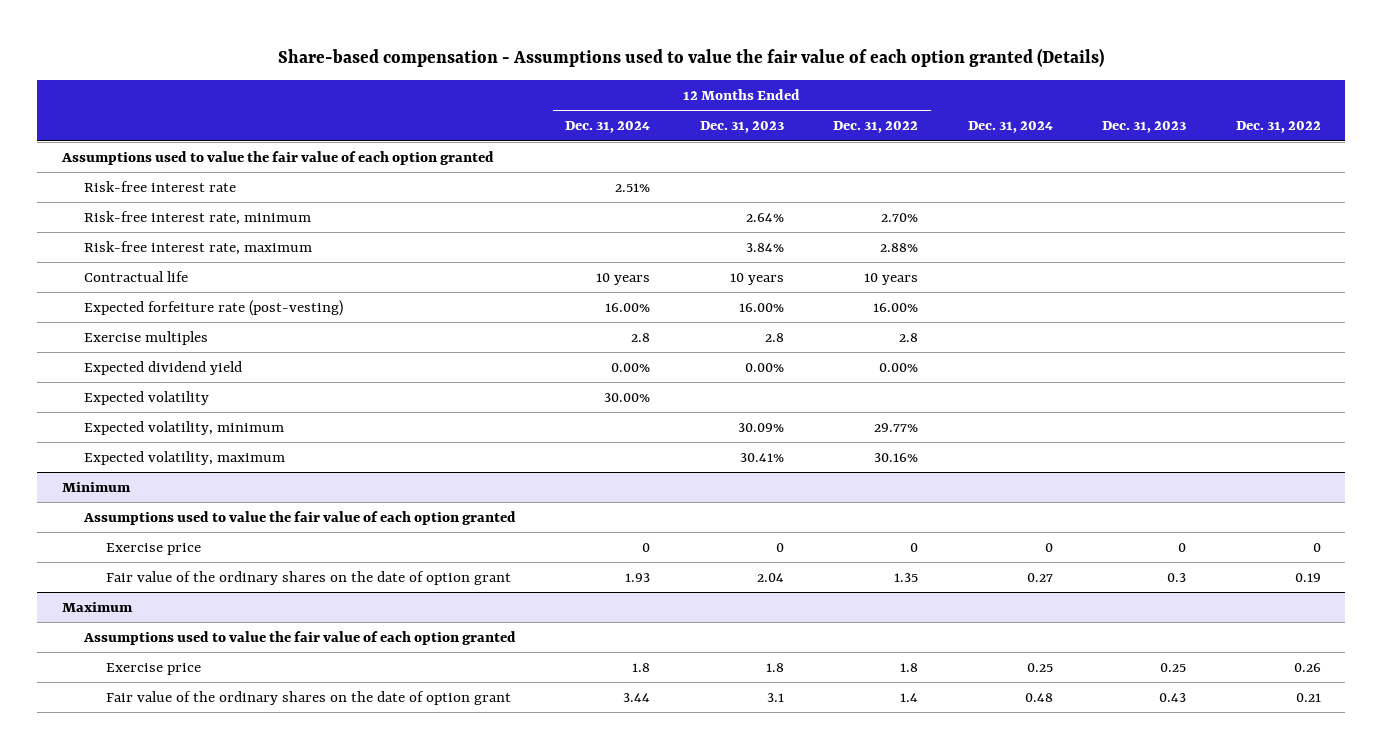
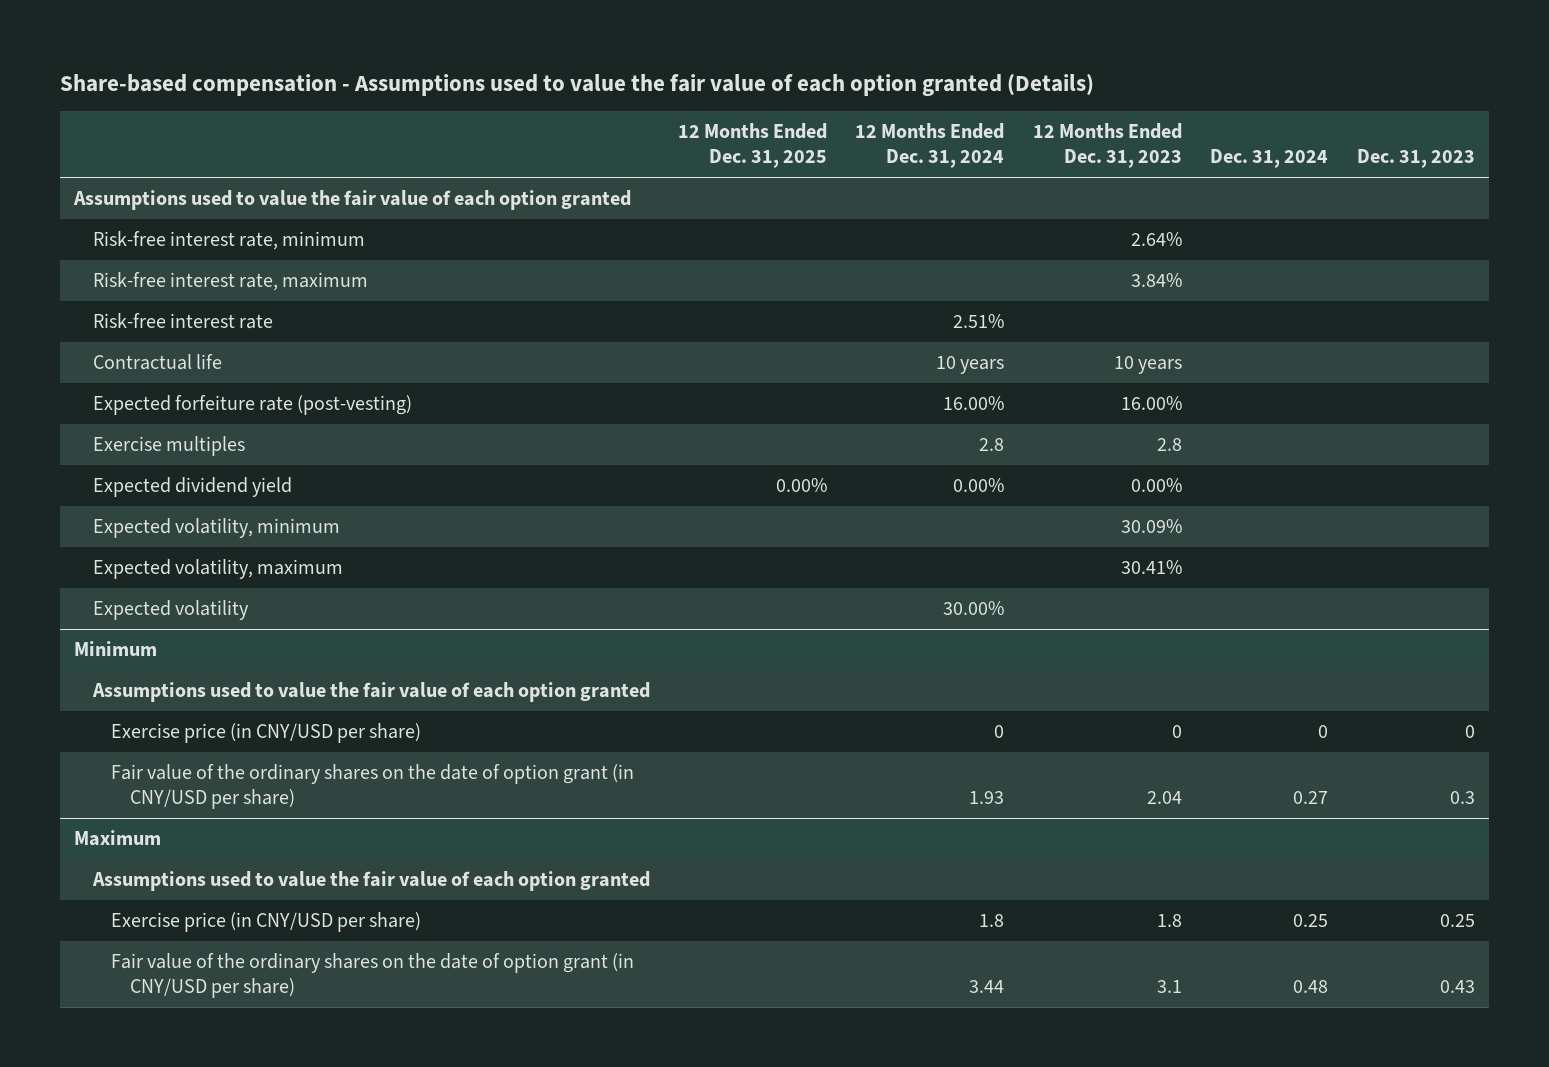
- | 12 Months Ended Dec. 31, 2024 | 12 Months Ended Dec. 31, 2023 | 12 Months Ended Dec. 31, 2022 | Dec. 31, 2024 | Dec. 31, 2023 | Dec. 31, 2022
+ | 12 Months Ended Dec. 31, 2025 | 12 Months Ended Dec. 31, 2024 | 12 Months Ended Dec. 31, 2023 | Dec. 31, 2024 | Dec. 31, 2023
moved down: Risk-free interest rate | | 2.51% | | |
moved down: Expected volatility | | 30.00% | | |
@ Minimum
- Exercise price | 0 | 0 | 0 | 0 | 0 | 0
- Fair value of the ordinary shares on the date of option grant | 1.93 | 2.04 | 1.35 | 0.27 | 0.3 | 0.19
+ Exercise price (in CNY/USD per share) | | 0 | 0 | 0 | 0
+ Fair value of the ordinary shares on the date of option grant (in CNY/USD per share) | | 1.93 | 2.04 | 0.27 | 0.3
@ Maximum
- Exercise price | 1.8 | 1.8 | 1.8 | 0.25 | 0.25 | 0.26
- Fair value of the ordinary shares on the date of option grant | 3.44 | 3.1 | 1.4 | 0.48 | 0.43 | 0.21
+ Exercise price (in CNY/USD per share) | | 1.8 | 1.8 | 0.25 | 0.25
+ Fair value of the ordinary shares on the date of option grant (in CNY/USD per share) | | 3.44 | 3.1 | 0.48 | 0.43

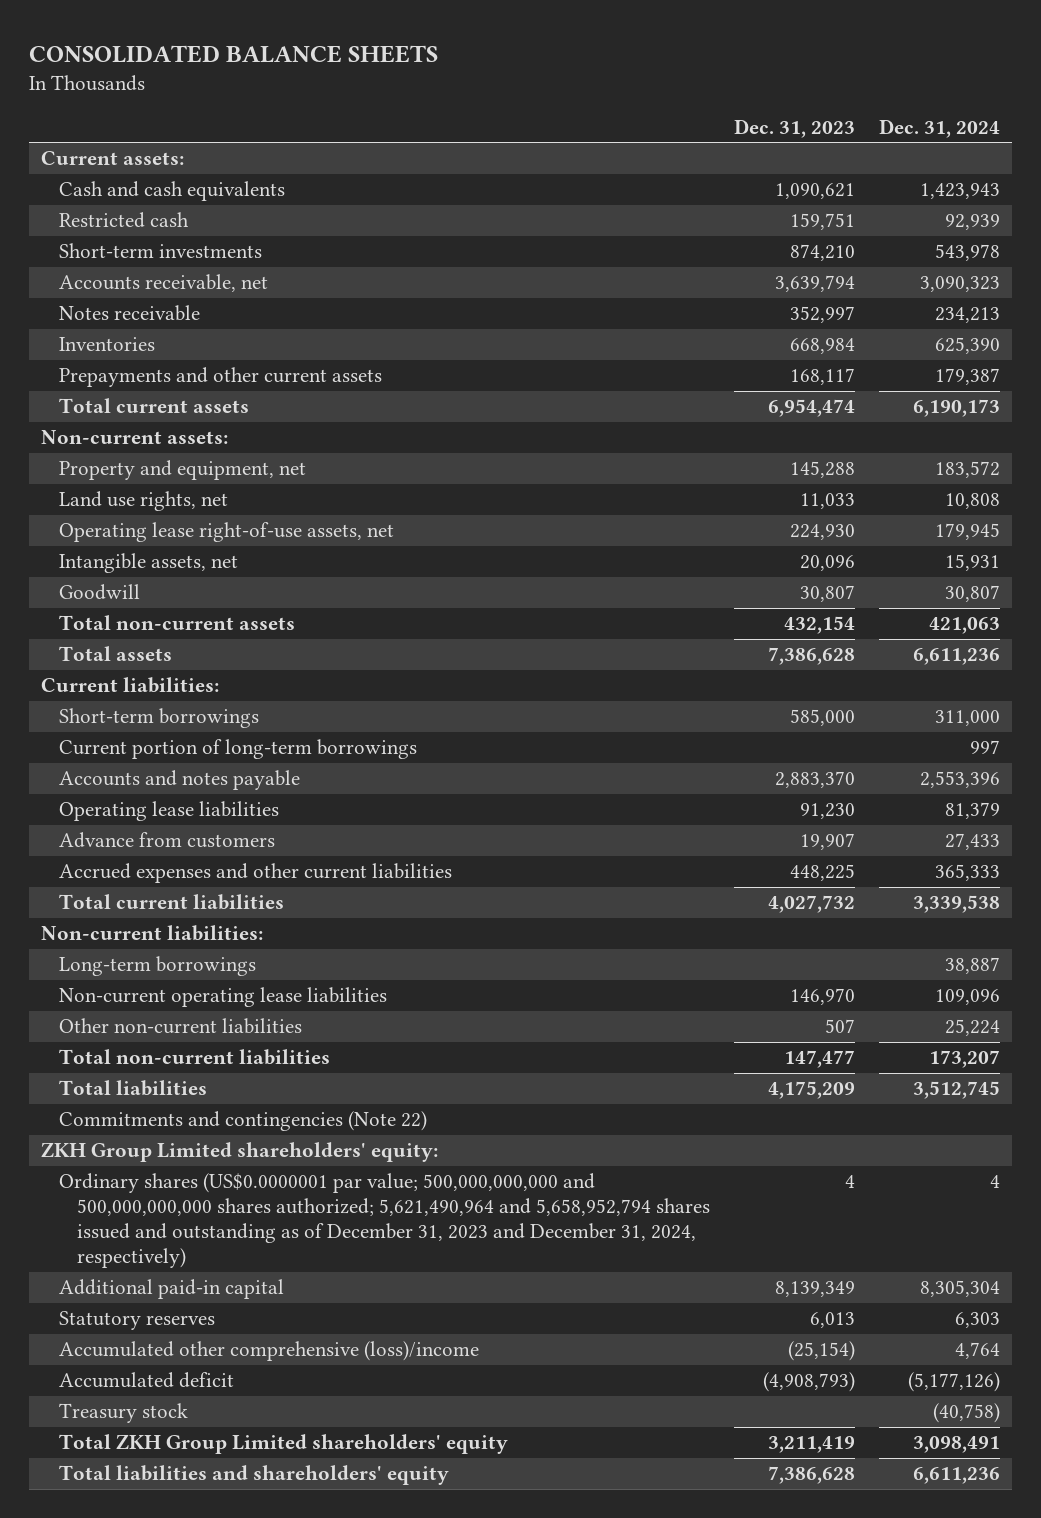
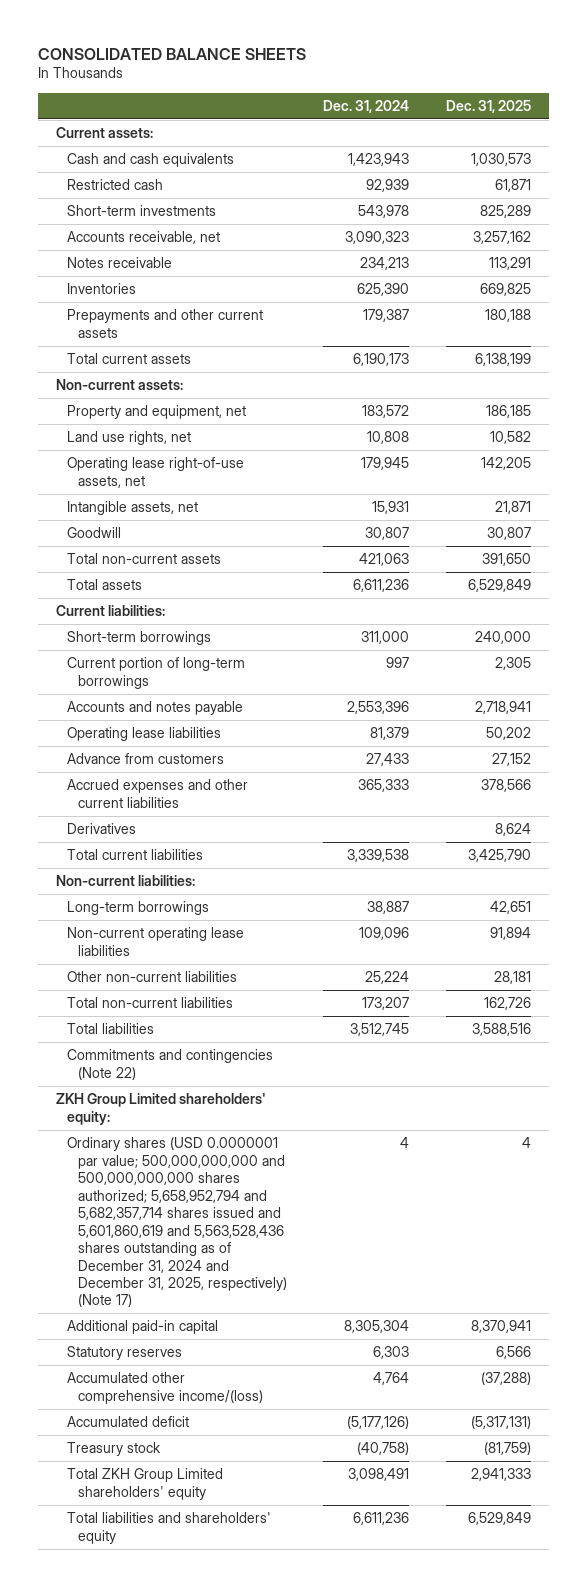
- | Dec. 31, 2023 | Dec. 31, 2024
+ | Dec. 31, 2024 | Dec. 31, 2025
+ Derivatives | | 8,624
- Ordinary shares (US$0.0000001 par value; 500,000,000,000 and 500,000,000,000 shares authorized; 5,621,490,964 and 5,658,952,794 shares issued and outstanding as of December 31, 2023 and December 31, 2024, respectively) | 4 | 4
+ Ordinary shares (USD 0.0000001 par value; 500,000,000,000 and 500,000,000,000 shares authorized; 5,658,952,794 and 5,682,357,714 shares issued and 5,601,860,619 and 5,563,528,436 shares outstanding as of December 31, 2024 and December 31, 2025, respectively) (Note 17) | 4 | 4
- Accumulated other comprehensive (loss)/income | (25,154) | 4,764
+ Accumulated other comprehensive income/(loss) | 4,764 | (37,288)

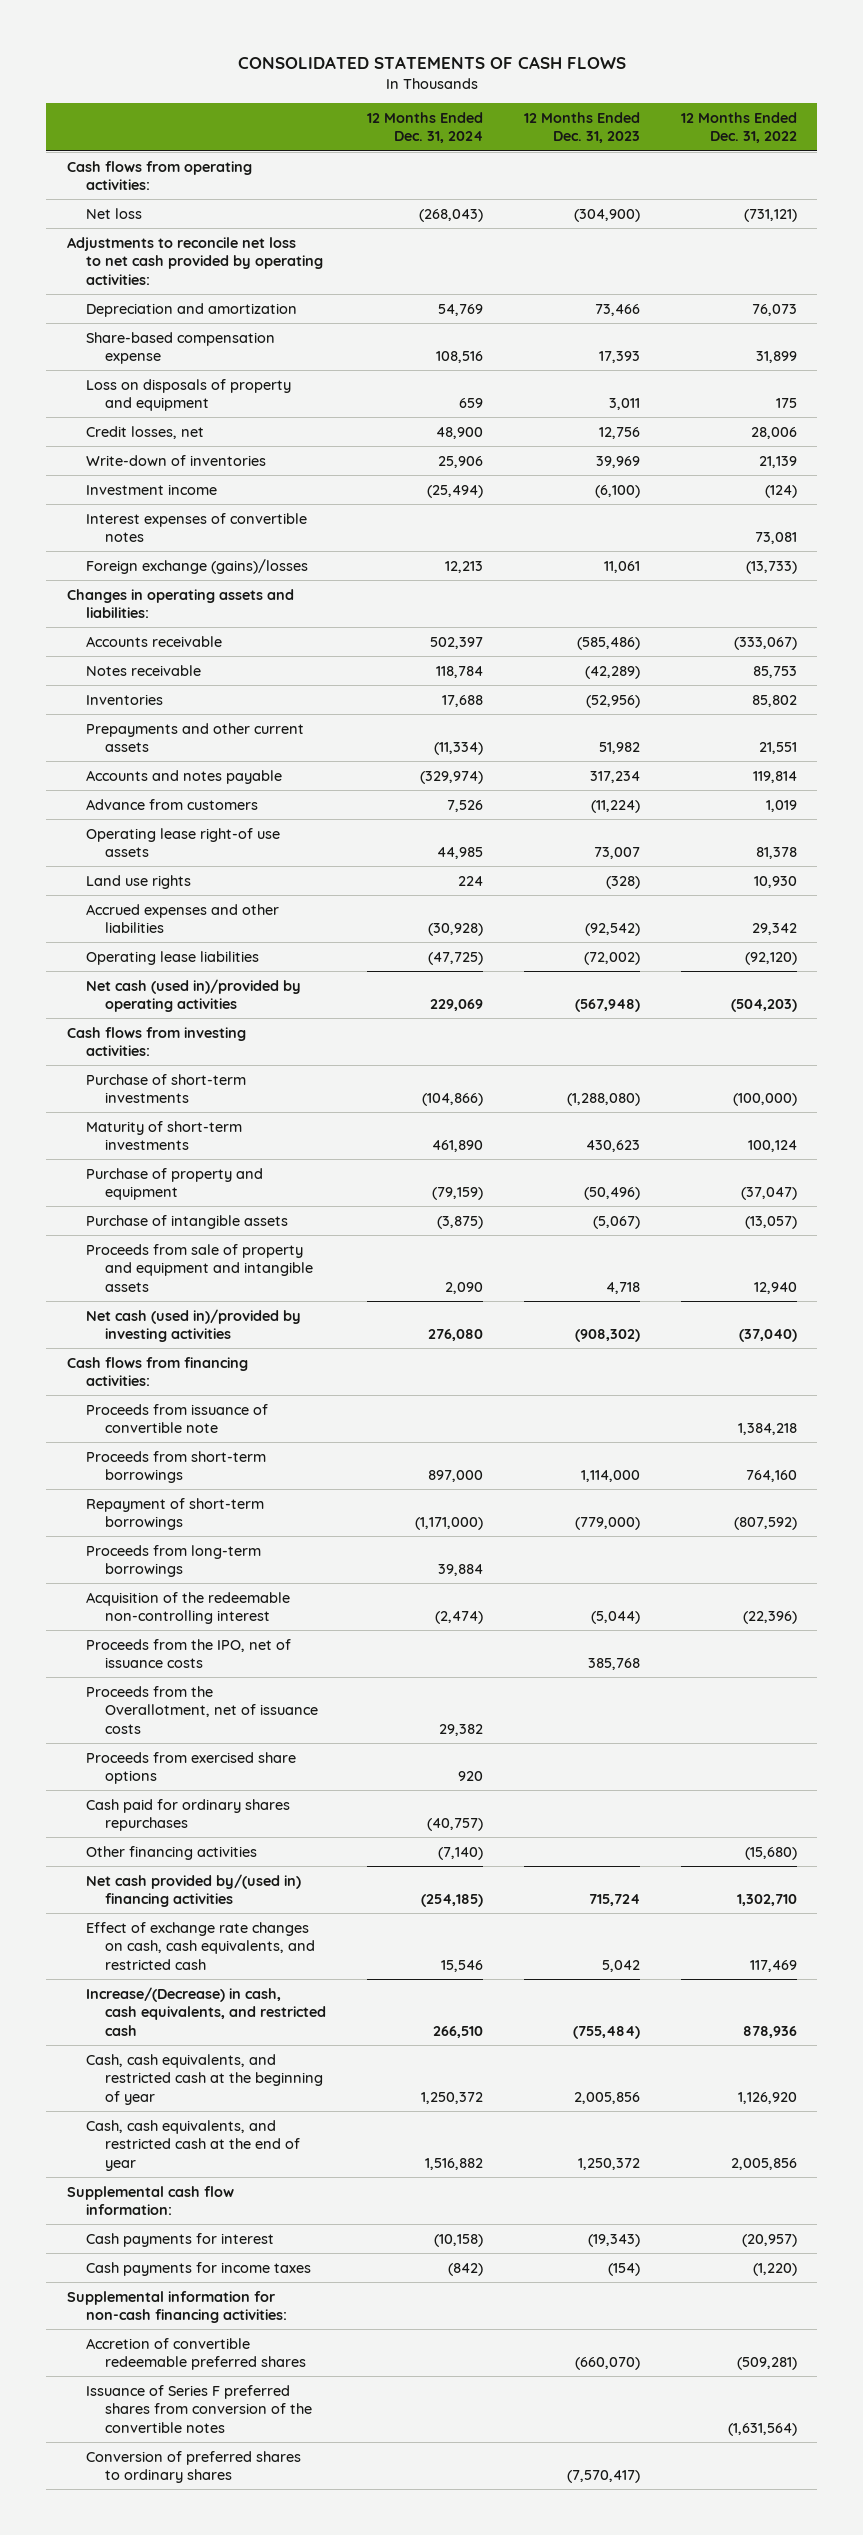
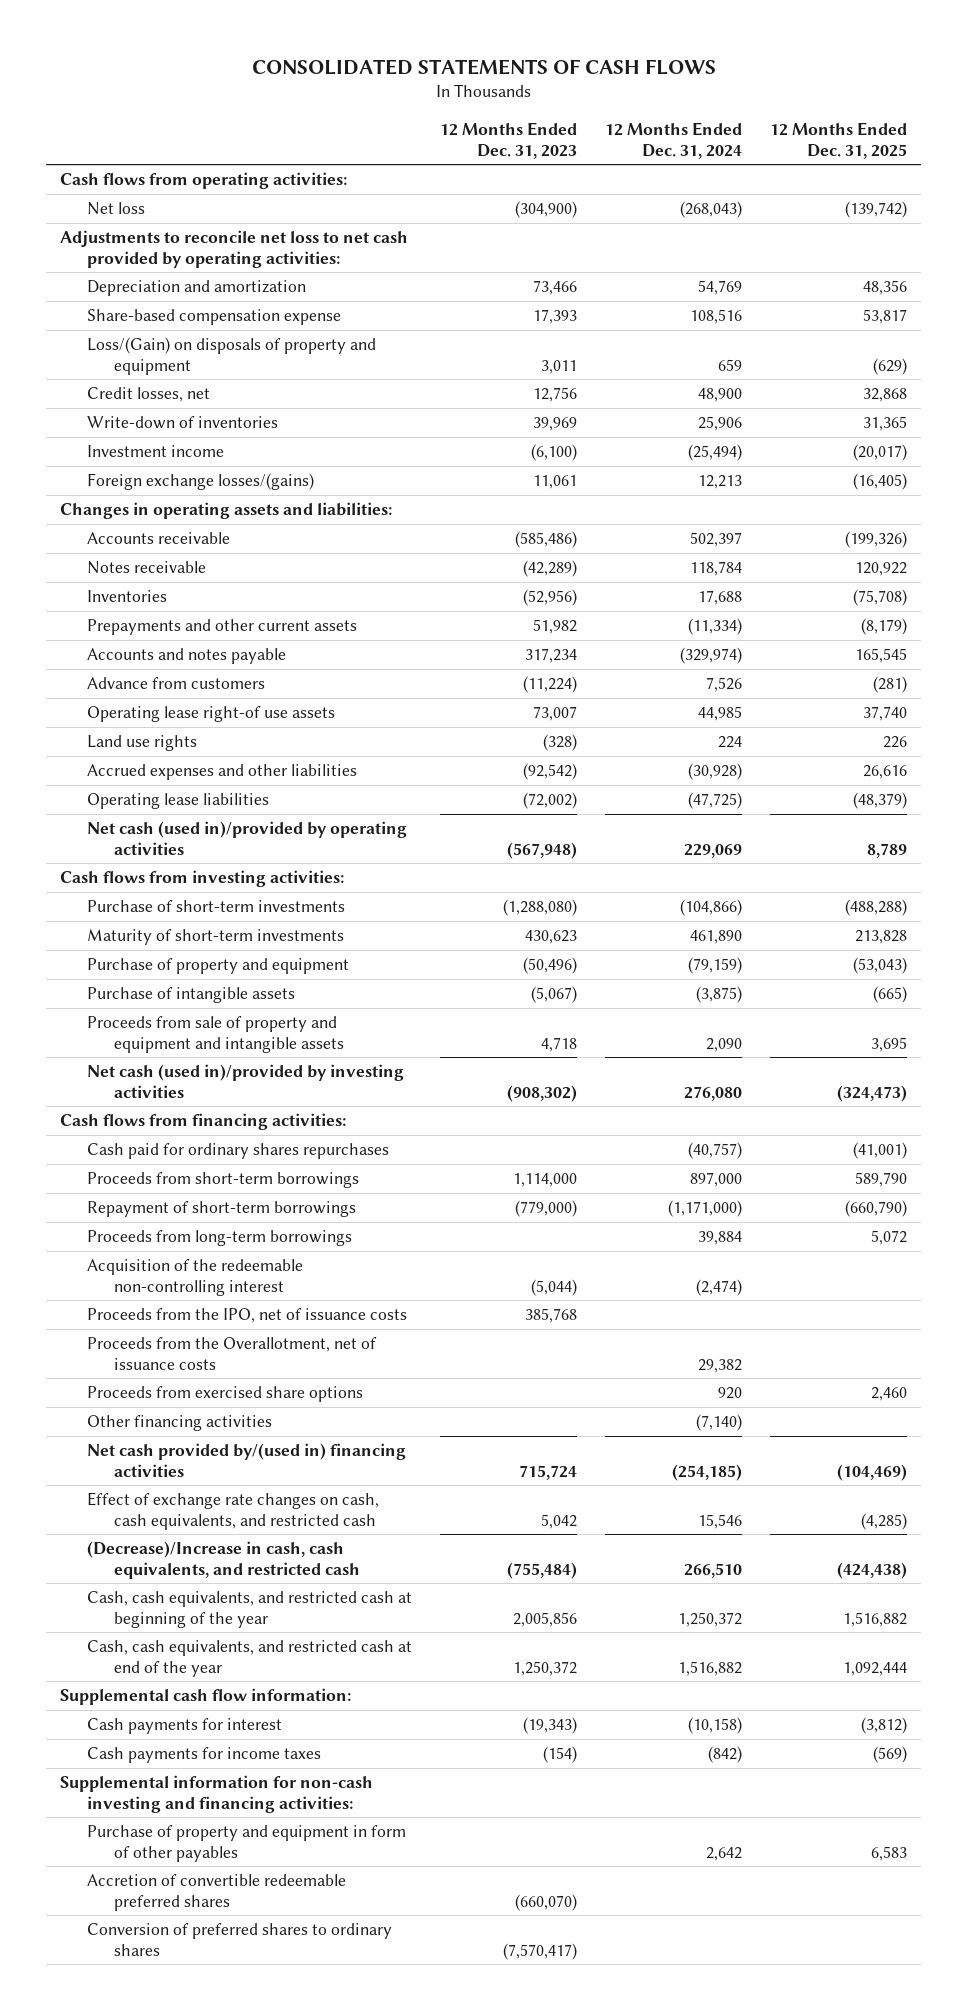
- | 12 Months Ended Dec. 31, 2024 | 12 Months Ended Dec. 31, 2023 | 12 Months Ended Dec. 31, 2022
+ | 12 Months Ended Dec. 31, 2023 | 12 Months Ended Dec. 31, 2024 | 12 Months Ended Dec. 31, 2025
- Loss on disposals of property and equipment | 659 | 3,011 | 175
+ Loss/(Gain) on disposals of property and equipment | 3,011 | 659 | (629)
- Interest expenses of convertible notes | | | 73,081
- Foreign exchange (gains)/losses | 12,213 | 11,061 | (13,733)
+ Foreign exchange losses/(gains) | 11,061 | 12,213 | (16,405)
- Proceeds from issuance of convertible note | | | 1,384,218
moved up: Cash paid for ordinary shares repurchases | | (40,757) | (41,001)
- Increase/(Decrease) in cash, cash equivalents, and restricted cash | 266,510 | (755,484) | 878,936
- Cash, cash equivalents, and restricted cash at the beginning of year | 1,250,372 | 2,005,856 | 1,126,920
- Cash, cash equivalents, and restricted cash at the end of year | 1,516,882 | 1,250,372 | 2,005,856
+ (Decrease)/Increase in cash, cash equivalents, and restricted cash | (755,484) | 266,510 | (424,438)
+ Cash, cash equivalents, and restricted cash at beginning of the year | 2,005,856 | 1,250,372 | 1,516,882
+ Cash, cash equivalents, and restricted cash at end of the year | 1,250,372 | 1,516,882 | 1,092,444
- Supplemental information for non-cash financing activities:
+ Supplemental information for non-cash investing and financing activities:
+ Purchase of property and equipment in form of other payables | | 2,642 | 6,583
- Issuance of Series F preferred shares from conversion of the convertible notes | | | (1,631,564)

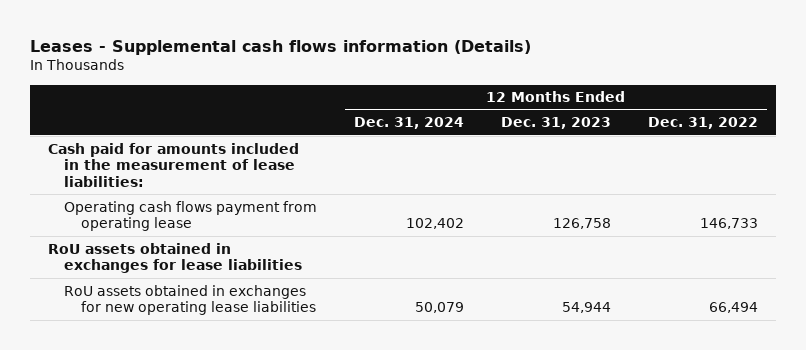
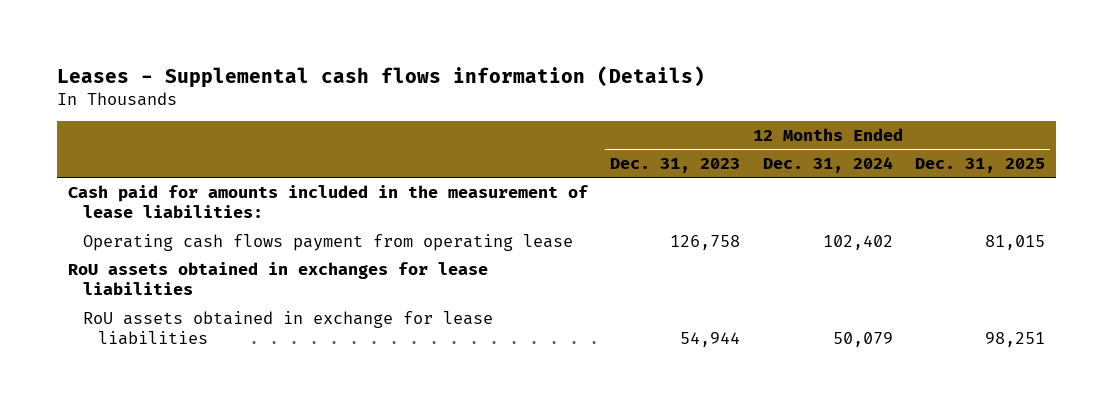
- | 12 Months Ended Dec. 31, 2024 | 12 Months Ended Dec. 31, 2023 | 12 Months Ended Dec. 31, 2022
+ | 12 Months Ended Dec. 31, 2023 | 12 Months Ended Dec. 31, 2024 | 12 Months Ended Dec. 31, 2025
- RoU assets obtained in exchanges for new operating lease liabilities | 50,079 | 54,944 | 66,494
+ RoU assets obtained in exchange for lease liabilities | 54,944 | 50,079 | 98,251

